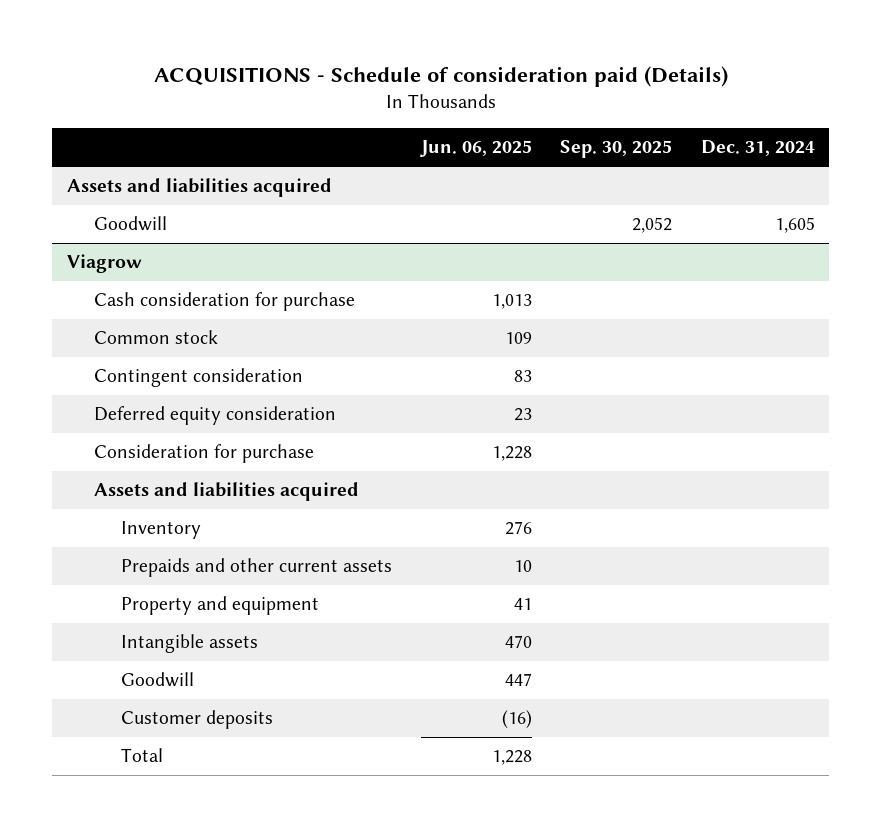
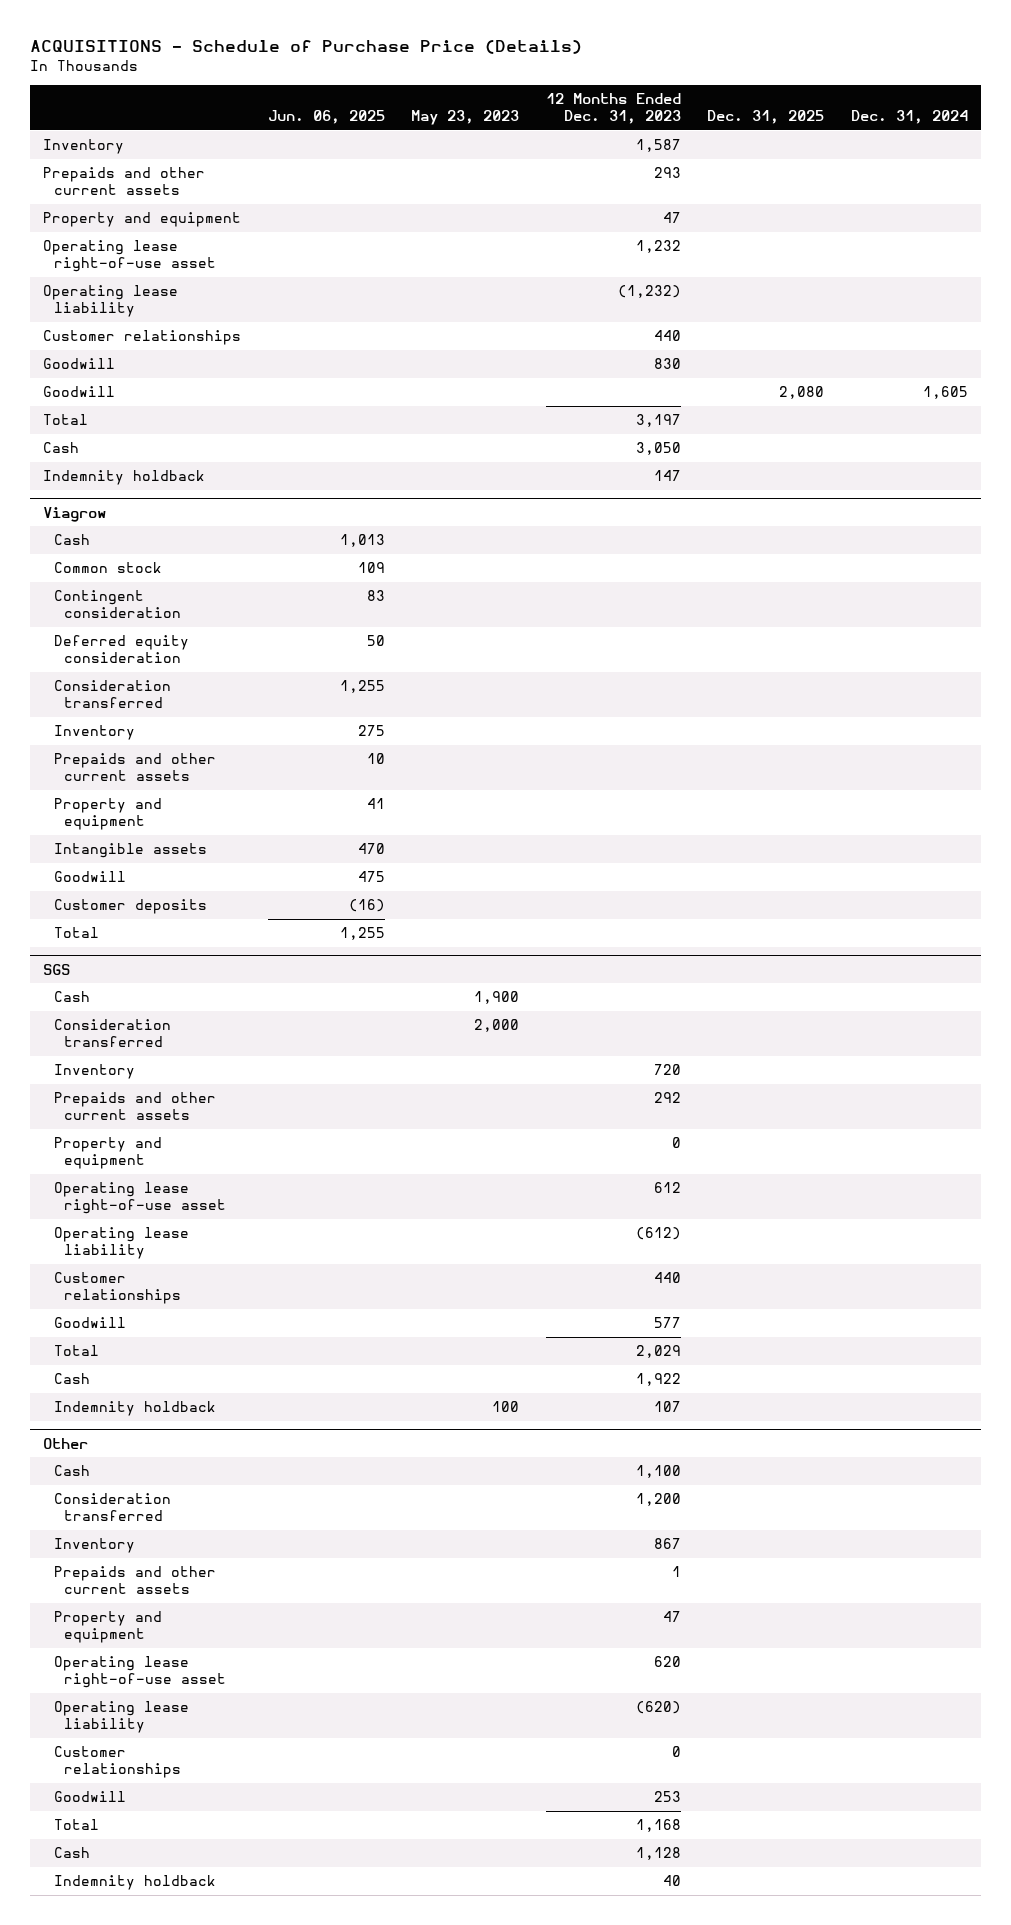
- ACQUISITIONS - Schedule of consideration paid (Details)
+ ACQUISITIONS - Schedule of Purchase Price (Details)
- | Jun. 06, 2025 | Sep. 30, 2025 | Dec. 31, 2024
+ | Jun. 06, 2025 | May 23, 2023 | 12 Months Ended Dec. 31, 2023 | Dec. 31, 2025 | Dec. 31, 2024
- Assets and liabilities acquired
+ Inventory | | | 1,587 | |
+ Prepaids and other current assets | | | 293 | |
+ Property and equipment | | | 47 | |
+ Operating lease right-of-use asset | | | 1,232 | |
+ Operating lease liability | | | (1,232) | |
+ Customer relationships | | | 440 | |
+ Goodwill | | | 830 | |
+ Total | | | 3,197 | |
+ Cash | | | 3,050 | |
+ Indemnity holdback | | | 147 | |
@ Viagrow
- Cash consideration for purchase | 1,013 | |
+ Cash | 1,013 | | | |
- Deferred equity consideration | 23 | |
- Consideration for purchase | 1,228 | |
- Assets and liabilities acquired
- Inventory | 276 | |
+ Deferred equity consideration | 50 | | | |
+ Consideration transferred | 1,255 | | | |
+ Inventory | 275 | | | |
- Goodwill | 447 | |
+ Goodwill | 475 | | | |
- Total | 1,228 | |
+ Total | 1,255 | | | |
+ SGS
+ Cash | | 1,900 | | |
+ Consideration transferred | | 2,000 | | |
+ Inventory | | | 720 | |
+ Prepaids and other current assets | | | 292 | |
+ Property and equipment | | | 0 | |
+ Operating lease right-of-use asset | | | 612 | |
+ Operating lease liability | | | (612) | |
+ Customer relationships | | | 440 | |
+ Goodwill | | | 577 | |
+ Total | | | 2,029 | |
+ Cash | | | 1,922 | |
+ Indemnity holdback | | 100 | 107 | |
+ Other
+ Cash | | | 1,100 | |
+ Consideration transferred | | | 1,200 | |
+ Inventory | | | 867 | |
+ Prepaids and other current assets | | | 1 | |
+ Property and equipment | | | 47 | |
+ Operating lease right-of-use asset | | | 620 | |
+ Operating lease liability | | | (620) | |
+ Customer relationships | | | 0 | |
+ Goodwill | | | 253 | |
+ Total | | | 1,168 | |
+ Cash | | | 1,128 | |
+ Indemnity holdback | | | 40 | |

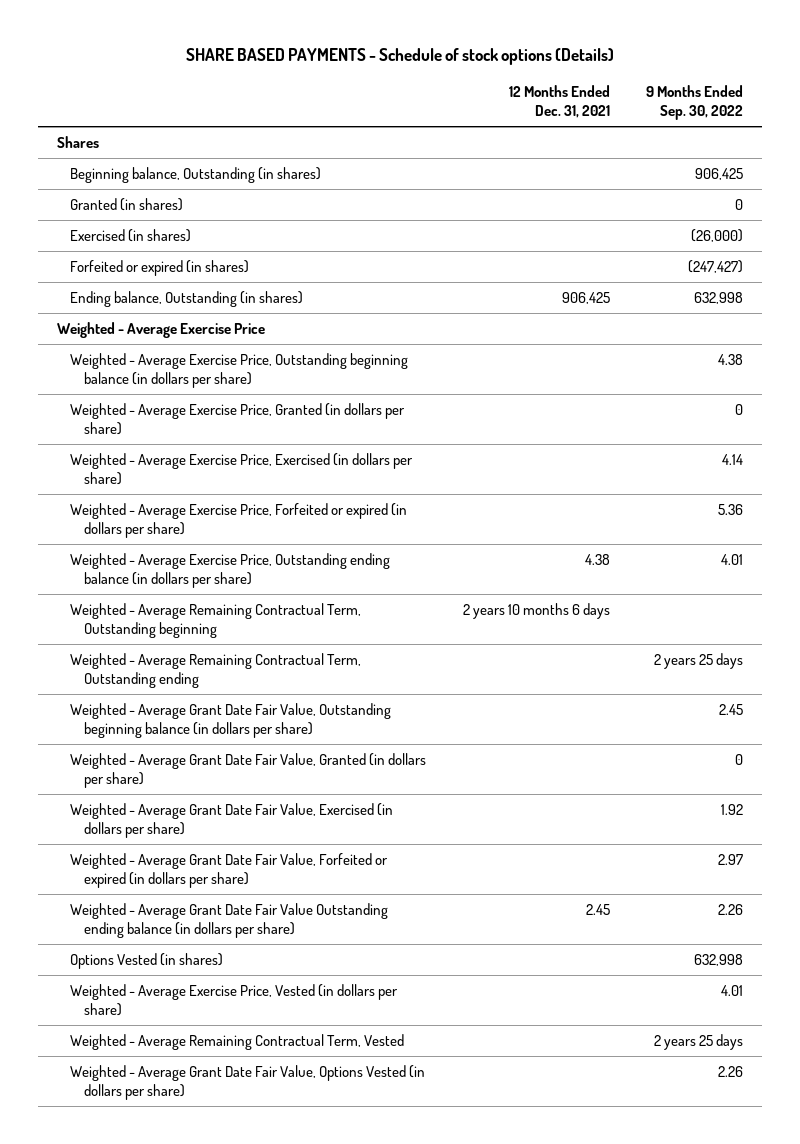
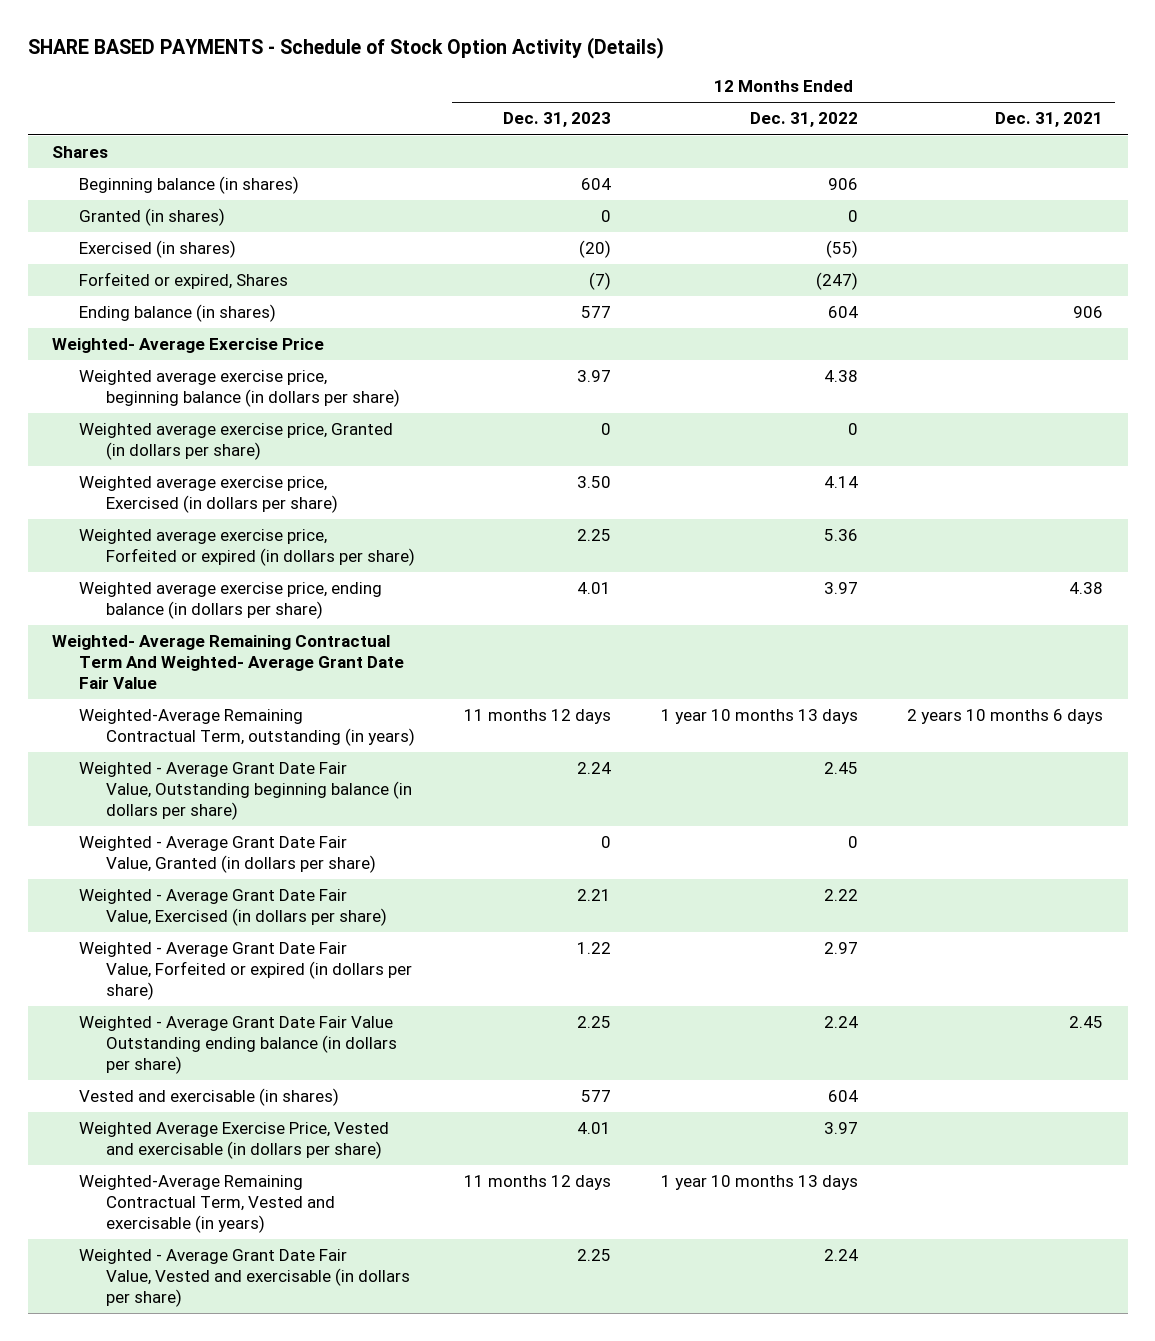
- SHARE BASED PAYMENTS - Schedule of stock options (Details)
+ SHARE BASED PAYMENTS - Schedule of Stock Option Activity (Details)
- | 12 Months Ended Dec. 31, 2021 | 9 Months Ended Sep. 30, 2022
+ | 12 Months Ended Dec. 31, 2023 | 12 Months Ended Dec. 31, 2022 | 12 Months Ended Dec. 31, 2021
- Beginning balance, Outstanding (in shares) | | 906,425
+ Beginning balance (in shares) | 604 | 906 |
- Forfeited or expired (in shares) | | (247,427)
- Ending balance, Outstanding (in shares) | 906,425 | 632,998
- Weighted - Average Exercise Price
- Weighted - Average Exercise Price, Outstanding beginning balance (in dollars per share) | | 4.38
- Weighted - Average Exercise Price, Granted (in dollars per share) | | 0
- Weighted - Average Exercise Price, Exercised (in dollars per share) | | 4.14
- Weighted - Average Exercise Price, Forfeited or expired (in dollars per share) | | 5.36
- Weighted - Average Exercise Price, Outstanding ending balance (in dollars per share) | 4.38 | 4.01
- Weighted - Average Remaining Contractual Term, Outstanding beginning | 2 years 10 months 6 days |
- Weighted - Average Remaining Contractual Term, Outstanding ending | | 2 years 25 days
+ Forfeited or expired, Shares | (7) | (247) |
+ Ending balance (in shares) | 577 | 604 | 906
+ Weighted- Average Exercise Price
+ Weighted average exercise price, beginning balance (in dollars per share) | 3.97 | 4.38 |
+ Weighted average exercise price, Granted (in dollars per share) | 0 | 0 |
+ Weighted average exercise price, Exercised (in dollars per share) | 3.50 | 4.14 |
+ Weighted average exercise price, Forfeited or expired (in dollars per share) | 2.25 | 5.36 |
+ Weighted average exercise price, ending balance (in dollars per share) | 4.01 | 3.97 | 4.38
+ Weighted- Average Remaining Contractual Term And Weighted- Average Grant Date Fair Value
+ Weighted-Average Remaining Contractual Term, outstanding (in years) | 11 months 12 days | 1 year 10 months 13 days | 2 years 10 months 6 days
- Options Vested (in shares) | | 632,998
- Weighted - Average Exercise Price, Vested (in dollars per share) | | 4.01
- Weighted - Average Remaining Contractual Term, Vested | | 2 years 25 days
- Weighted - Average Grant Date Fair Value, Options Vested (in dollars per share) | | 2.26
+ Vested and exercisable (in shares) | 577 | 604 |
+ Weighted Average Exercise Price, Vested and exercisable (in dollars per share) | 4.01 | 3.97 |
+ Weighted-Average Remaining Contractual Term, Vested and exercisable (in years) | 11 months 12 days | 1 year 10 months 13 days |
+ Weighted - Average Grant Date Fair Value, Vested and exercisable (in dollars per share) | 2.25 | 2.24 |

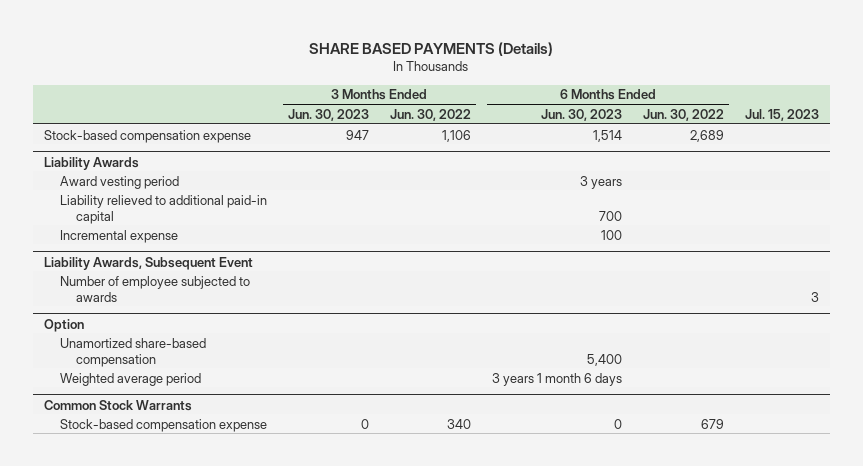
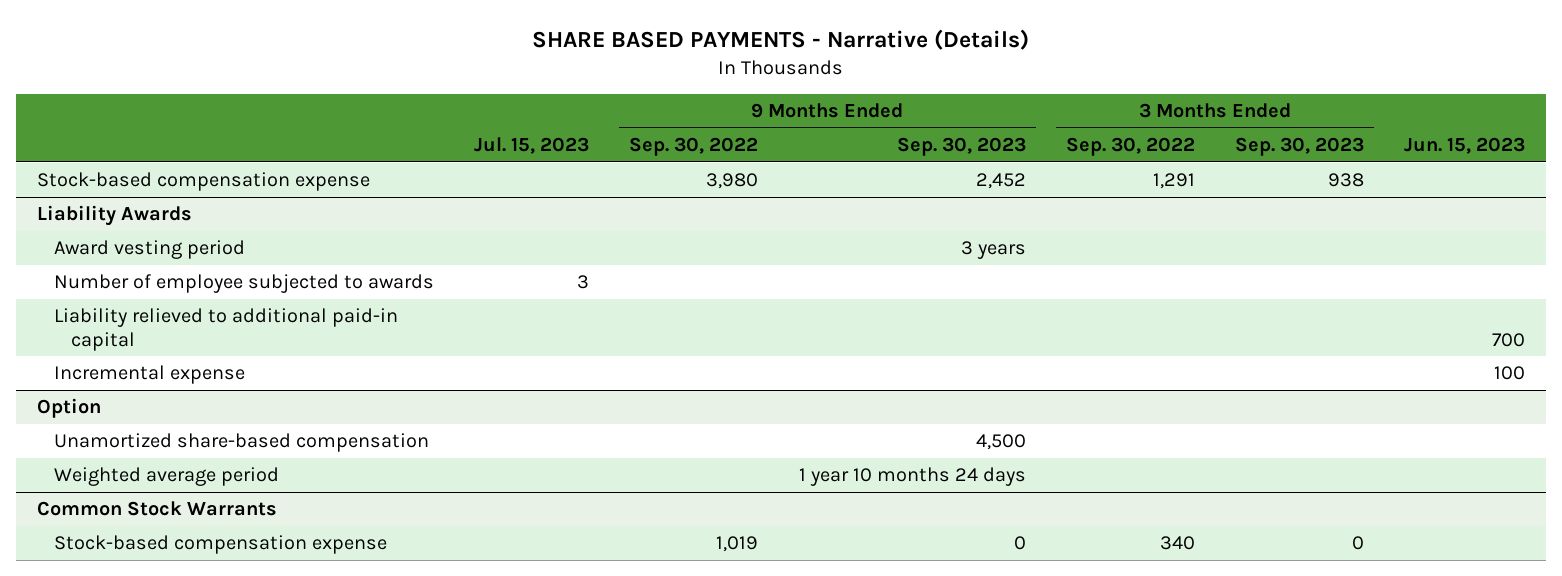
- SHARE BASED PAYMENTS (Details)
+ SHARE BASED PAYMENTS - Narrative (Details)
- | 3 Months Ended Jun. 30, 2023 | 3 Months Ended Jun. 30, 2022 | 6 Months Ended Jun. 30, 2023 | 6 Months Ended Jun. 30, 2022 | Jul. 15, 2023
+ | Jul. 15, 2023 | 9 Months Ended Sep. 30, 2022 | 9 Months Ended Sep. 30, 2023 | 3 Months Ended Sep. 30, 2022 | 3 Months Ended Sep. 30, 2023 | Jun. 15, 2023
@ Liability Awards
+ Number of employee subjected to awards | 3 | | | | |
- Liability Awards, Subsequent Event
- Number of employee subjected to awards | | | | | 3

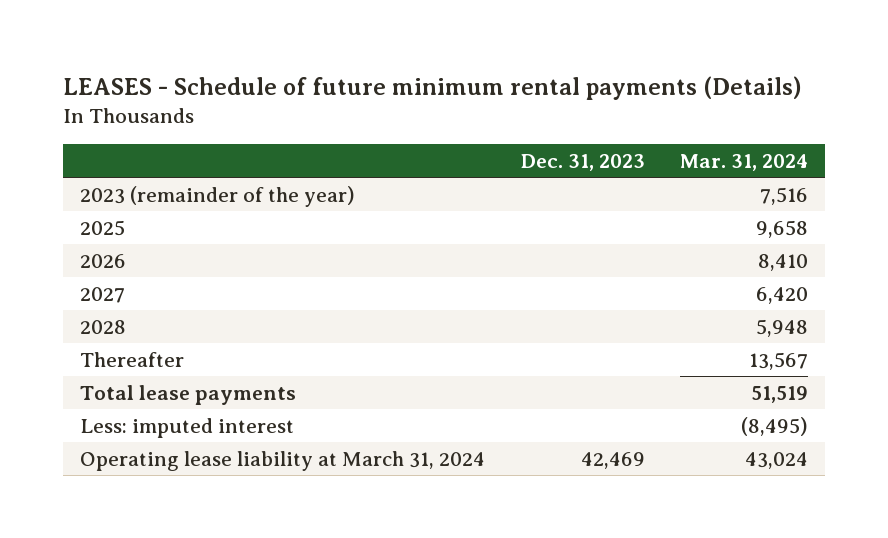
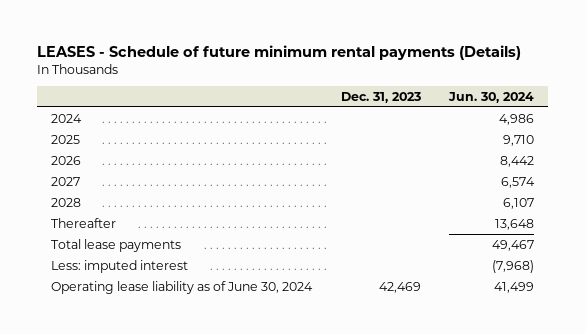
- | Dec. 31, 2023 | Mar. 31, 2024
+ | Dec. 31, 2023 | Jun. 30, 2024
- 2023 (remainder of the year) | | 7,516
+ 2024 | | 4,986
- Operating lease liability at March 31, 2024 | 42,469 | 43,024
+ Operating lease liability as of June 30, 2024 | 42,469 | 41,499

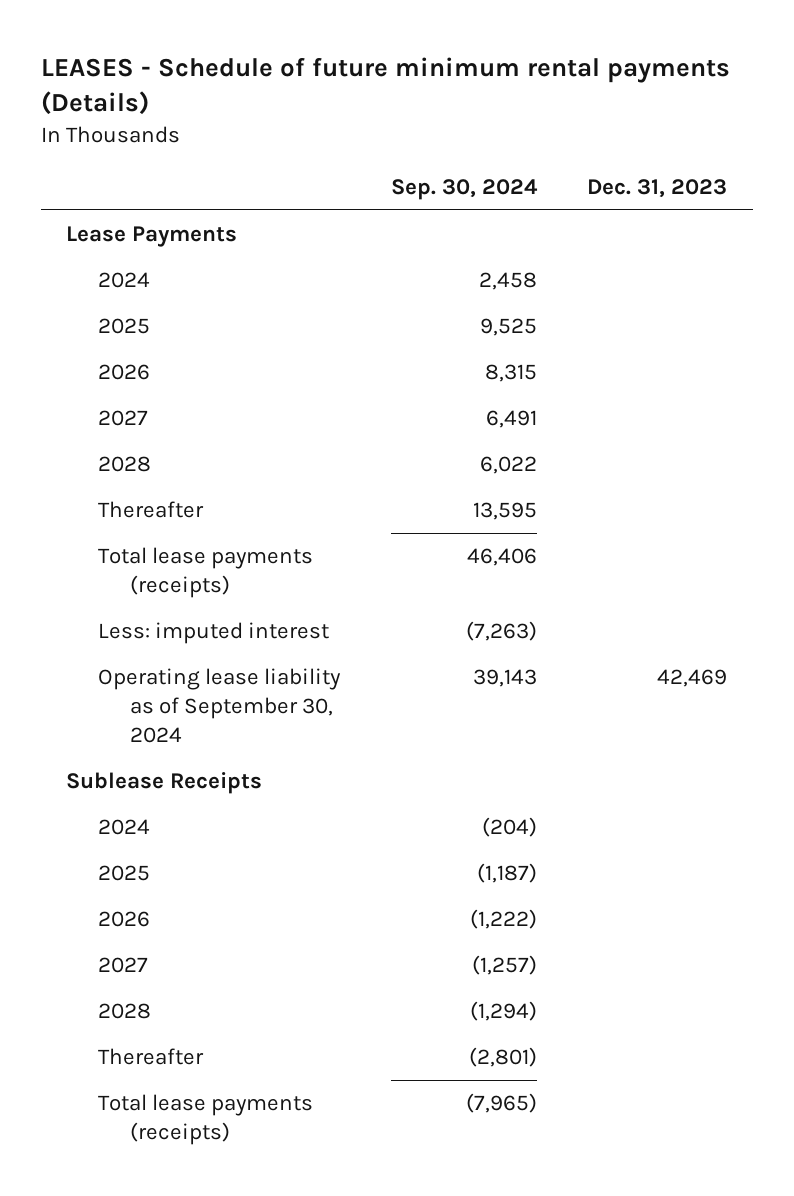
- | Dec. 31, 2023 | Jun. 30, 2024
+ | Sep. 30, 2024 | Dec. 31, 2023
+ Lease Payments
- Total lease payments | | 49,467
+ Total lease payments (receipts) | 46,406 |
- Operating lease liability as of June 30, 2024 | 42,469 | 41,499
+ Operating lease liability as of September 30, 2024 | 39,143 | 42,469
+ Sublease Receipts
+ 2024 | (204) |
+ 2025 | (1,187) |
+ 2026 | (1,222) |
+ 2027 | (1,257) |
+ 2028 | (1,294) |
+ Thereafter | (2,801) |
+ Total lease payments (receipts) | (7,965) |

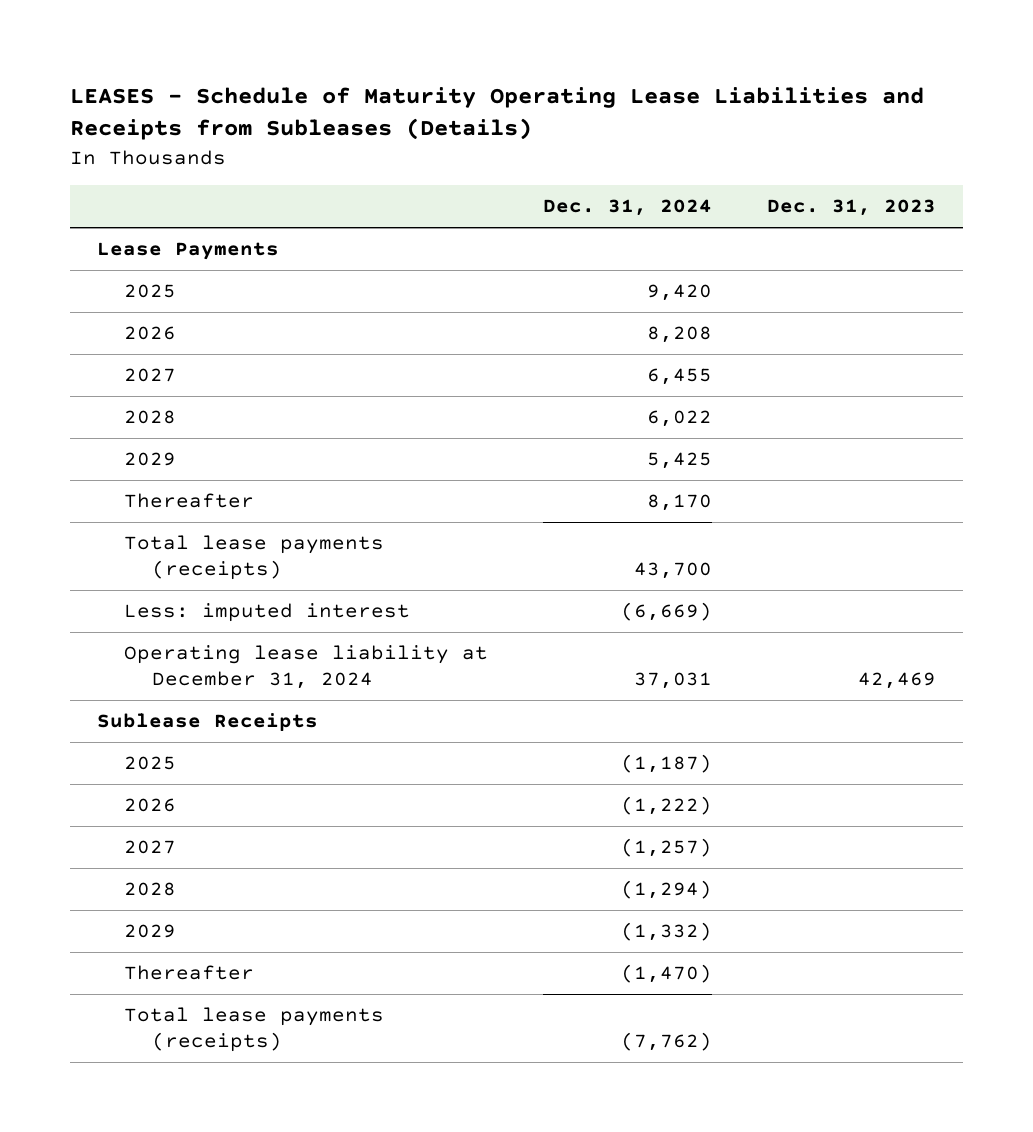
- LEASES - Schedule of future minimum rental payments (Details)
+ LEASES - Schedule of Maturity Operating Lease Liabilities and Receipts from Subleases (Details)
- | Sep. 30, 2024 | Dec. 31, 2023
+ | Dec. 31, 2024 | Dec. 31, 2023
- 2024 | 2,458 |
+ 2029 | 5,425 |
- Operating lease liability as of September 30, 2024 | 39,143 | 42,469
+ Operating lease liability at December 31, 2024 | 37,031 | 42,469
- 2024 | (204) |
+ 2029 | (1,332) |

